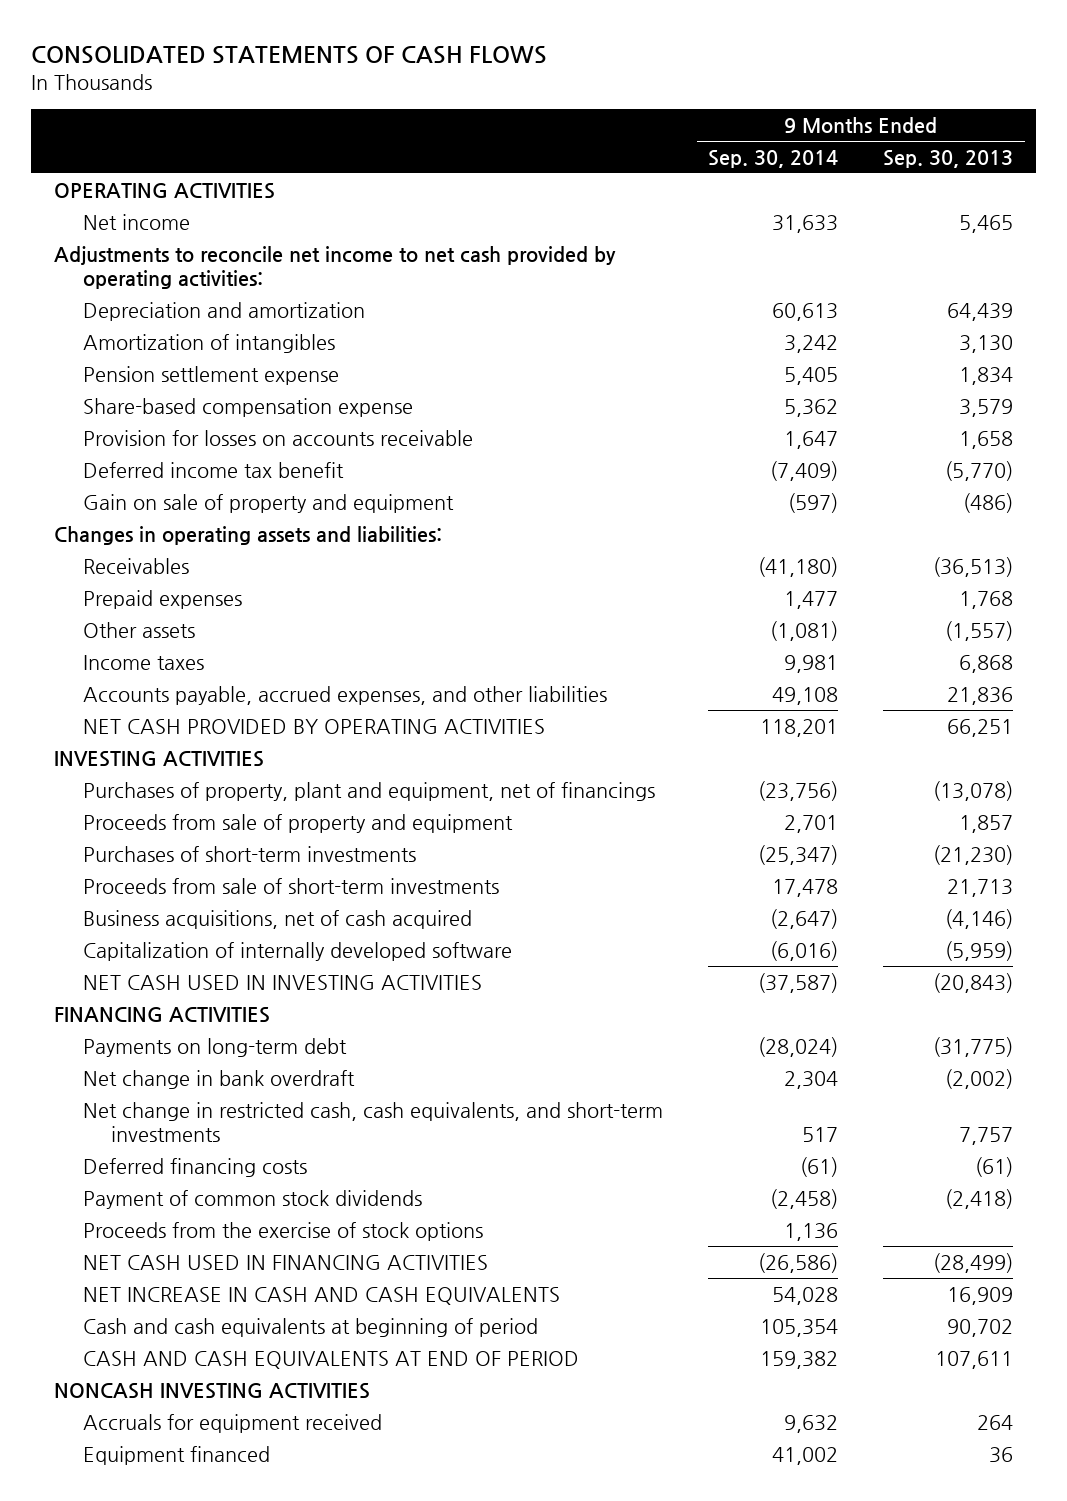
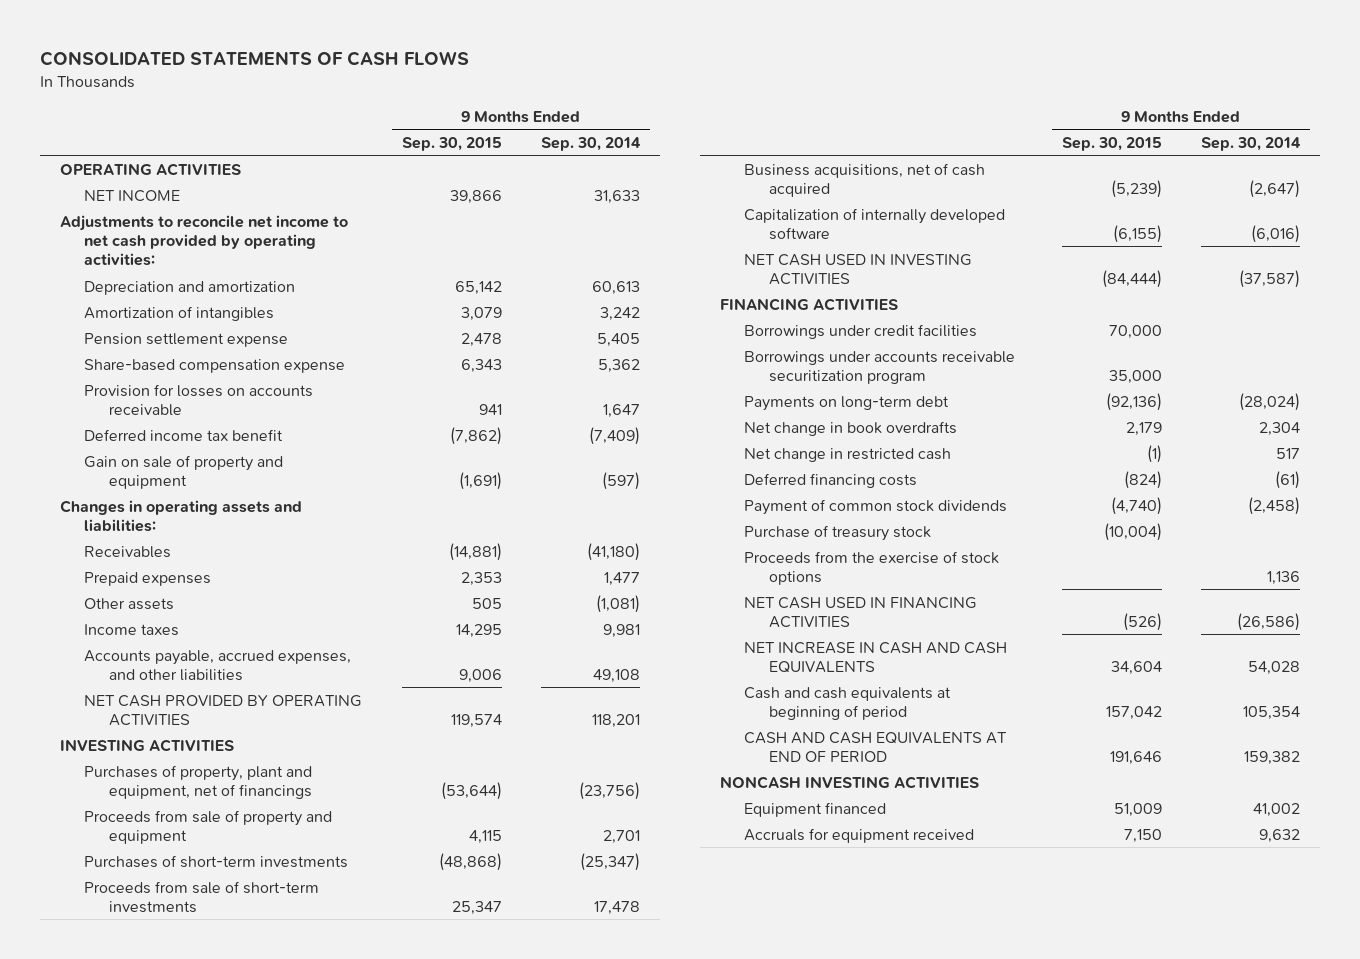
- | 9 Months Ended Sep. 30, 2014 | 9 Months Ended Sep. 30, 2013
+ | 9 Months Ended Sep. 30, 2015 | 9 Months Ended Sep. 30, 2014
- Net income | 31,633 | 5,465
+ NET INCOME | 39,866 | 31,633
+ Borrowings under credit facilities | 70,000 |
+ Borrowings under accounts receivable securitization program | 35,000 |
- Net change in bank overdraft | 2,304 | (2,002)
- Net change in restricted cash, cash equivalents, and short-term investments | 517 | 7,757
+ Net change in book overdrafts | 2,179 | 2,304
+ Net change in restricted cash | (1) | 517
+ Purchase of treasury stock | (10,004) |
moved down: Accruals for equipment received | 7,150 | 9,632

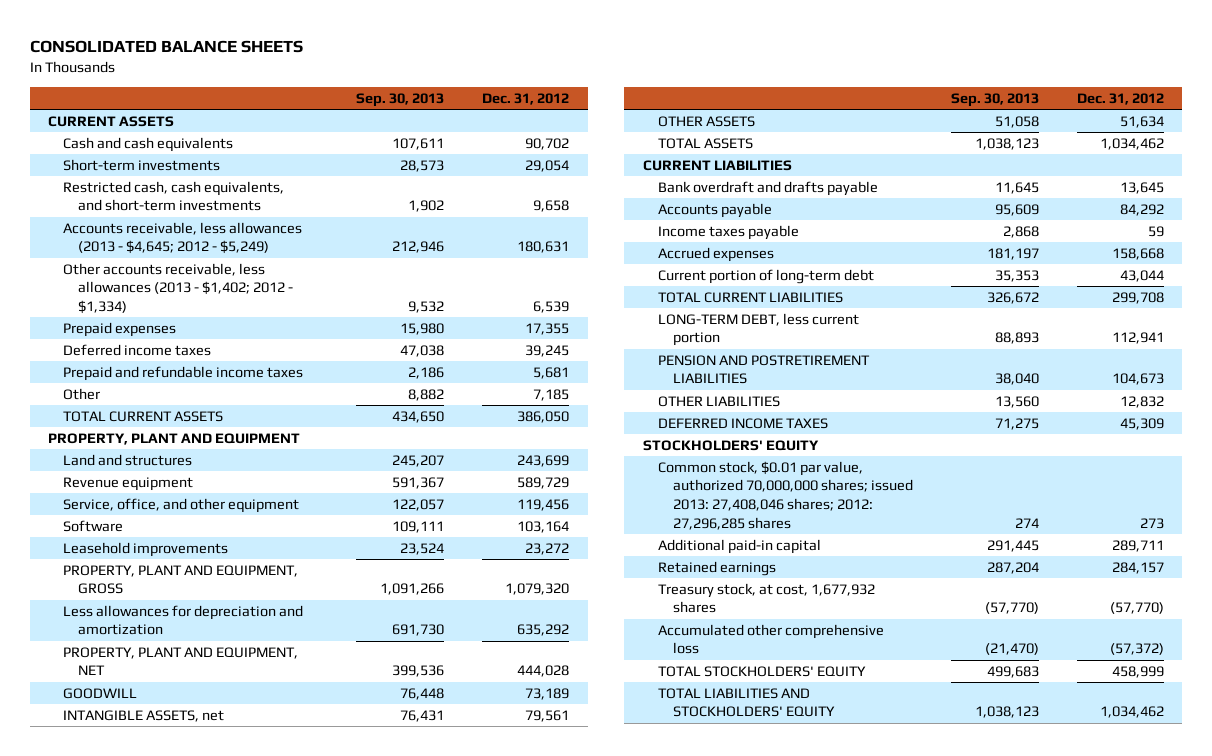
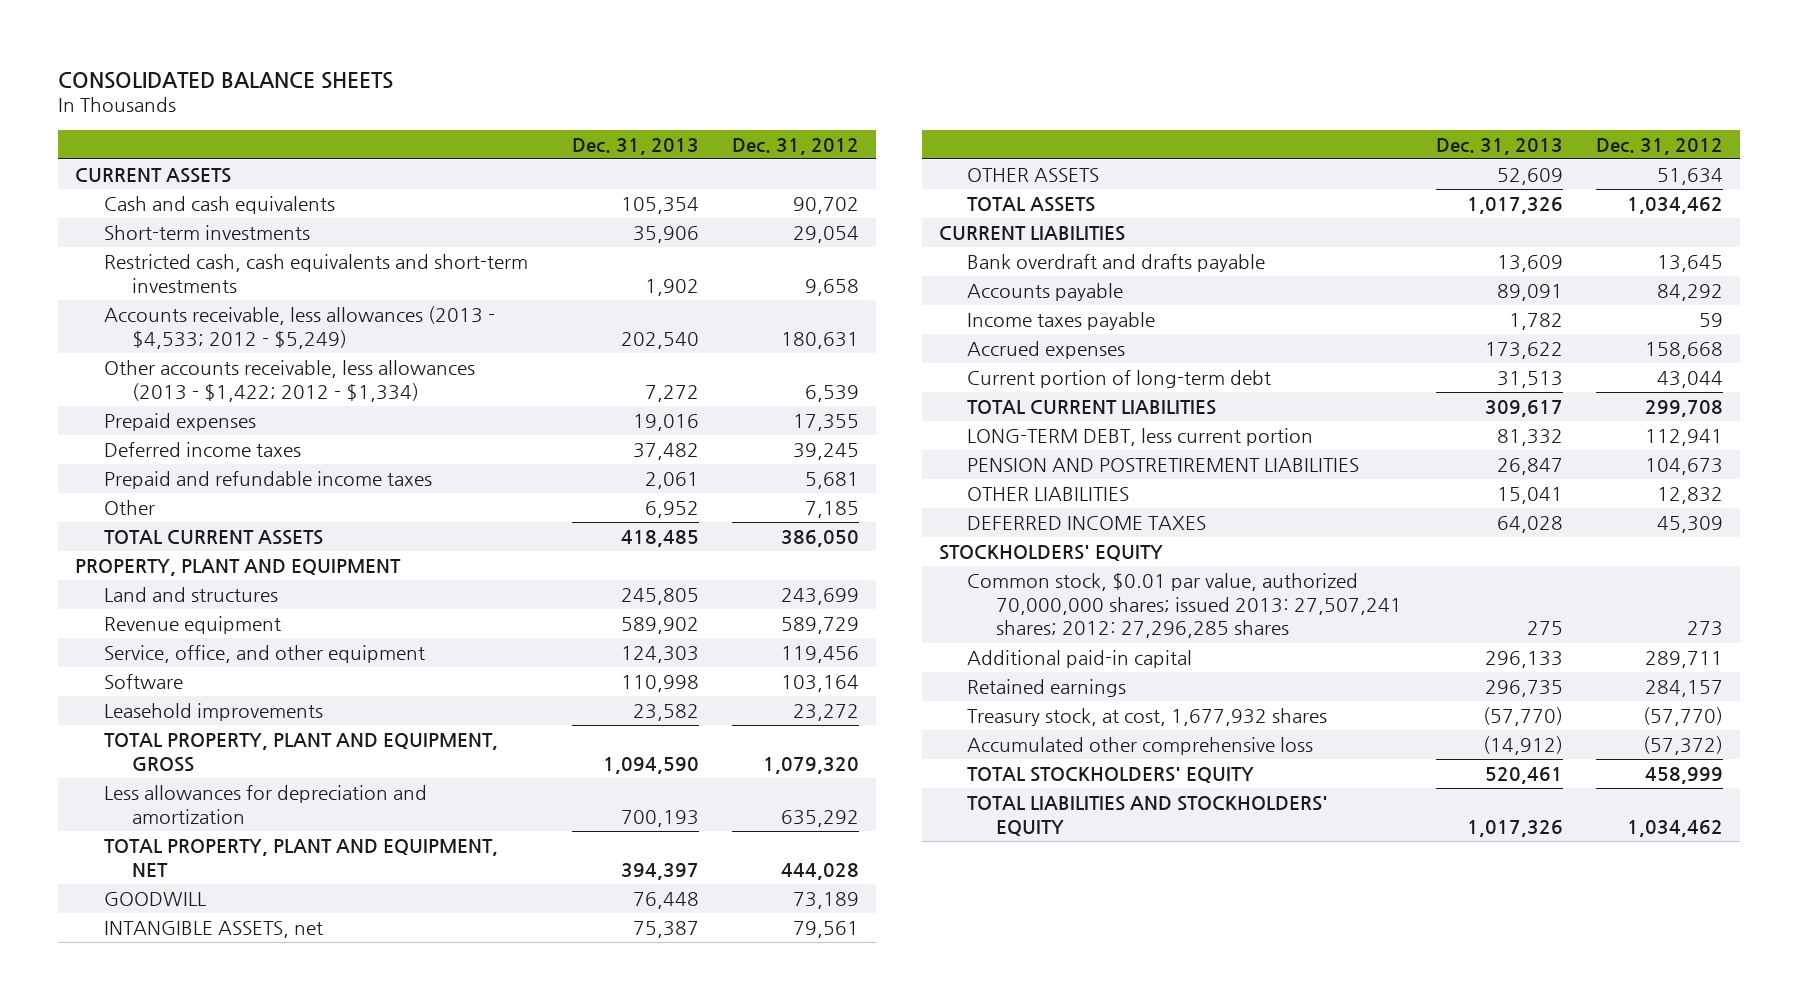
- | Sep. 30, 2013 | Dec. 31, 2012
+ | Dec. 31, 2013 | Dec. 31, 2012
- Restricted cash, cash equivalents, and short-term investments | 1,902 | 9,658
- Accounts receivable, less allowances (2013 - $4,645; 2012 - $5,249) | 212,946 | 180,631
- Other accounts receivable, less allowances (2013 - $1,402; 2012 - $1,334) | 9,532 | 6,539
+ Restricted cash, cash equivalents and short-term investments | 1,902 | 9,658
+ Accounts receivable, less allowances (2013 - $4,533; 2012 - $5,249) | 202,540 | 180,631
+ Other accounts receivable, less allowances (2013 - $1,422; 2012 - $1,334) | 7,272 | 6,539
- PROPERTY, PLANT AND EQUIPMENT, GROSS | 1,091,266 | 1,079,320
+ TOTAL PROPERTY, PLANT AND EQUIPMENT, GROSS | 1,094,590 | 1,079,320
- PROPERTY, PLANT AND EQUIPMENT, NET | 399,536 | 444,028
+ TOTAL PROPERTY, PLANT AND EQUIPMENT, NET | 394,397 | 444,028
- Common stock, $0.01 par value, authorized 70,000,000 shares; issued 2013: 27,408,046 shares; 2012: 27,296,285 shares | 274 | 273
+ Common stock, $0.01 par value, authorized 70,000,000 shares; issued 2013: 27,507,241 shares; 2012: 27,296,285 shares | 275 | 273

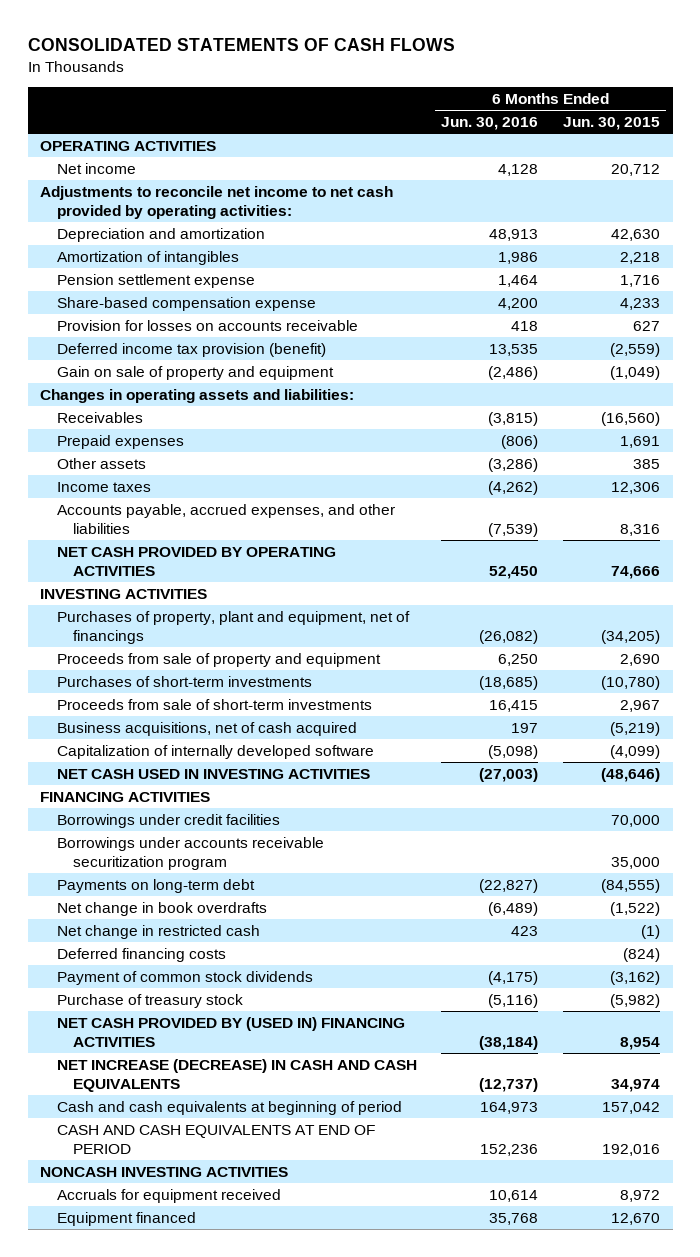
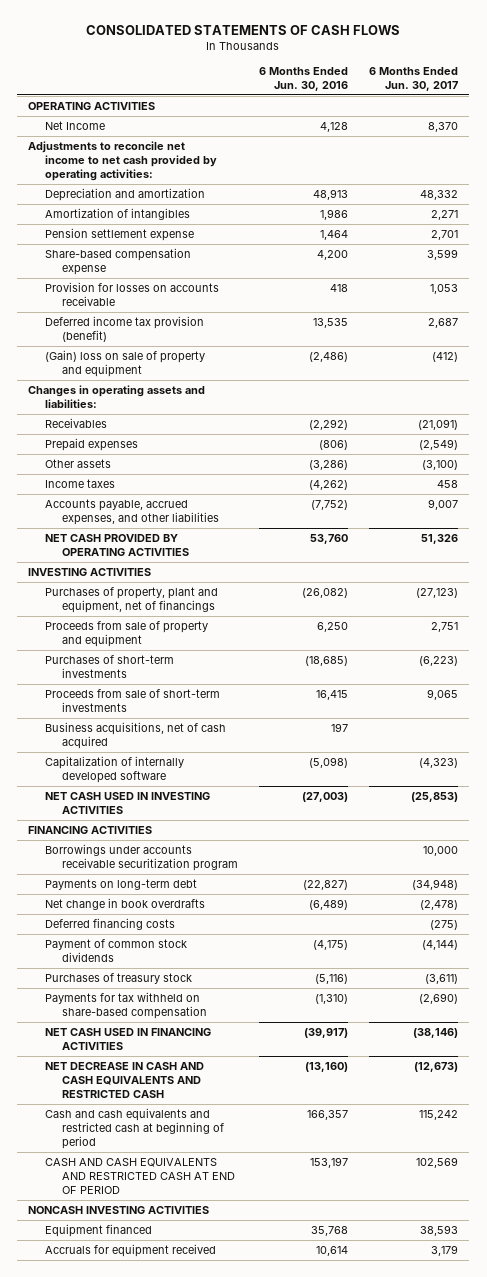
- | 6 Months Ended Jun. 30, 2016 | 6 Months Ended Jun. 30, 2015
+ | 6 Months Ended Jun. 30, 2016 | 6 Months Ended Jun. 30, 2017
- Net income | 4,128 | 20,712
+ Net Income | 4,128 | 8,370
- Gain on sale of property and equipment | (2,486) | (1,049)
+ (Gain) loss on sale of property and equipment | (2,486) | (412)
- Receivables | (3,815) | (16,560)
+ Receivables | (2,292) | (21,091)
- Accounts payable, accrued expenses, and other liabilities | (7,539) | 8,316
- NET CASH PROVIDED BY OPERATING ACTIVITIES | 52,450 | 74,666
+ Accounts payable, accrued expenses, and other liabilities | (7,752) | 9,007
+ NET CASH PROVIDED BY OPERATING ACTIVITIES | 53,760 | 51,326
- Borrowings under credit facilities | | 70,000
- Net change in restricted cash | 423 | (1)
- Purchase of treasury stock | (5,116) | (5,982)
- NET CASH PROVIDED BY (USED IN) FINANCING ACTIVITIES | (38,184) | 8,954
- NET INCREASE (DECREASE) IN CASH AND CASH EQUIVALENTS | (12,737) | 34,974
- Cash and cash equivalents at beginning of period | 164,973 | 157,042
- CASH AND CASH EQUIVALENTS AT END OF PERIOD | 152,236 | 192,016
+ Purchases of treasury stock | (5,116) | (3,611)
+ Payments for tax withheld on share-based compensation | (1,310) | (2,690)
+ NET CASH USED IN FINANCING ACTIVITIES | (39,917) | (38,146)
+ NET DECREASE IN CASH AND CASH EQUIVALENTS AND RESTRICTED CASH | (13,160) | (12,673)
+ Cash and cash equivalents and restricted cash at beginning of period | 166,357 | 115,242
+ CASH AND CASH EQUIVALENTS AND RESTRICTED CASH AT END OF PERIOD | 153,197 | 102,569
moved down: Accruals for equipment received | 10,614 | 3,179

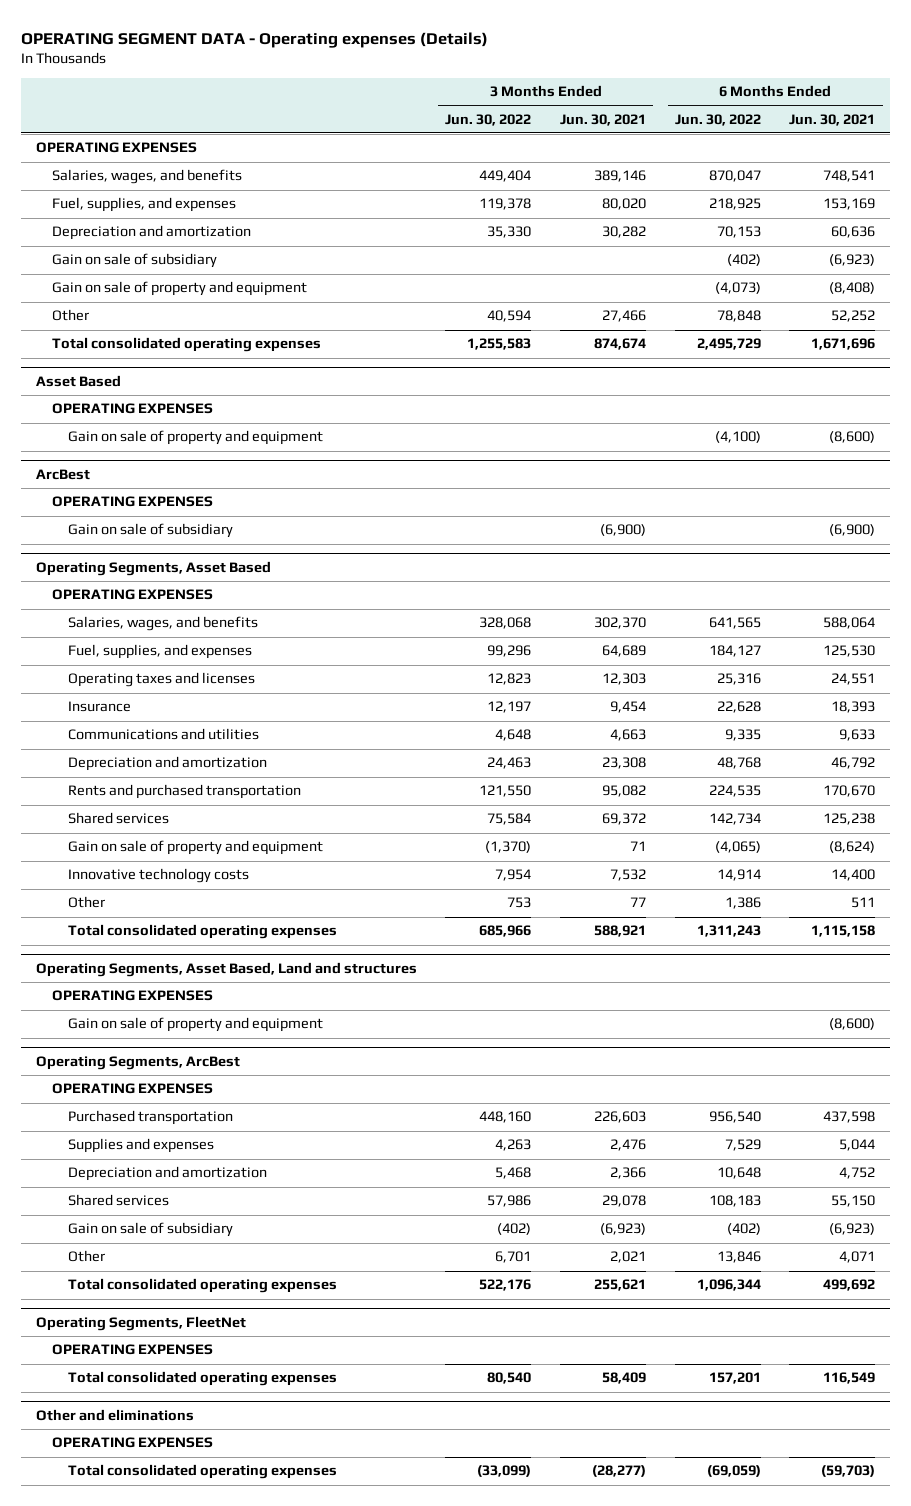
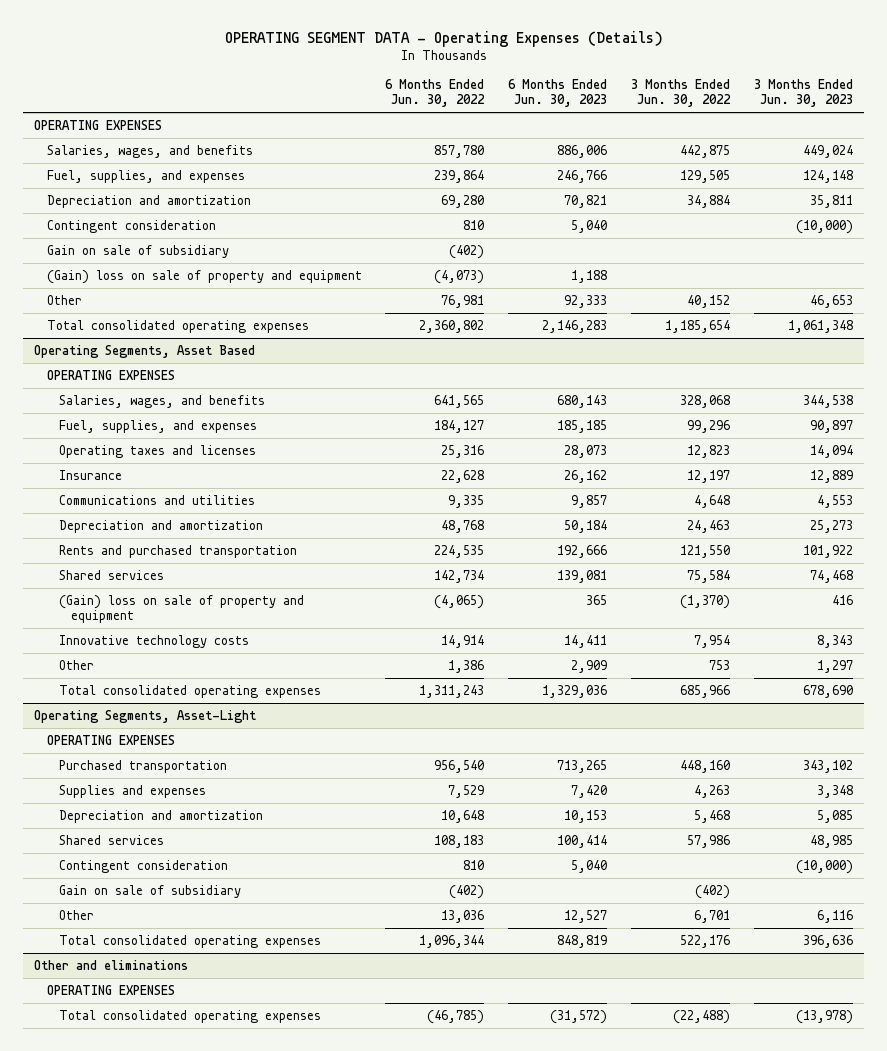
- OPERATING SEGMENT DATA - Operating expenses (Details)
+ OPERATING SEGMENT DATA - Operating Expenses (Details)
- | 3 Months Ended Jun. 30, 2022 | 3 Months Ended Jun. 30, 2021 | 6 Months Ended Jun. 30, 2022 | 6 Months Ended Jun. 30, 2021
+ | 6 Months Ended Jun. 30, 2022 | 6 Months Ended Jun. 30, 2023 | 3 Months Ended Jun. 30, 2022 | 3 Months Ended Jun. 30, 2023
- Salaries, wages, and benefits | 449,404 | 389,146 | 870,047 | 748,541
- Fuel, supplies, and expenses | 119,378 | 80,020 | 218,925 | 153,169
- Depreciation and amortization | 35,330 | 30,282 | 70,153 | 60,636
+ Salaries, wages, and benefits | 857,780 | 886,006 | 442,875 | 449,024
+ Fuel, supplies, and expenses | 239,864 | 246,766 | 129,505 | 124,148
+ Depreciation and amortization | 69,280 | 70,821 | 34,884 | 35,811
+ Contingent consideration | 810 | 5,040 | | (10,000)
- Gain on sale of property and equipment | | | (4,073) | (8,408)
- Other | 40,594 | 27,466 | 78,848 | 52,252
- Total consolidated operating expenses | 1,255,583 | 874,674 | 2,495,729 | 1,671,696
- Asset Based
- OPERATING EXPENSES
- Gain on sale of property and equipment | | | (4,100) | (8,600)
- ArcBest
- OPERATING EXPENSES
- Gain on sale of subsidiary | | (6,900) | | (6,900)
+ (Gain) loss on sale of property and equipment | (4,073) | 1,188 | |
+ Other | 76,981 | 92,333 | 40,152 | 46,653
+ Total consolidated operating expenses | 2,360,802 | 2,146,283 | 1,185,654 | 1,061,348
@ Operating Segments, Asset Based
- Gain on sale of property and equipment | (1,370) | 71 | (4,065) | (8,624)
+ (Gain) loss on sale of property and equipment | (4,065) | 365 | (1,370) | 416
- Operating Segments, Asset Based, Land and structures
- OPERATING EXPENSES
- Gain on sale of property and equipment | | | | (8,600)
- Operating Segments, ArcBest
+ Operating Segments, Asset-Light
+ Contingent consideration | 810 | 5,040 | | (10,000)
- Other | 6,701 | 2,021 | 13,846 | 4,071
+ Other | 13,036 | 12,527 | 6,701 | 6,116
- Operating Segments, FleetNet
- OPERATING EXPENSES
- Total consolidated operating expenses | 80,540 | 58,409 | 157,201 | 116,549
@ Other and eliminations
- Total consolidated operating expenses | (33,099) | (28,277) | (69,059) | (59,703)
+ Total consolidated operating expenses | (46,785) | (31,572) | (22,488) | (13,978)

